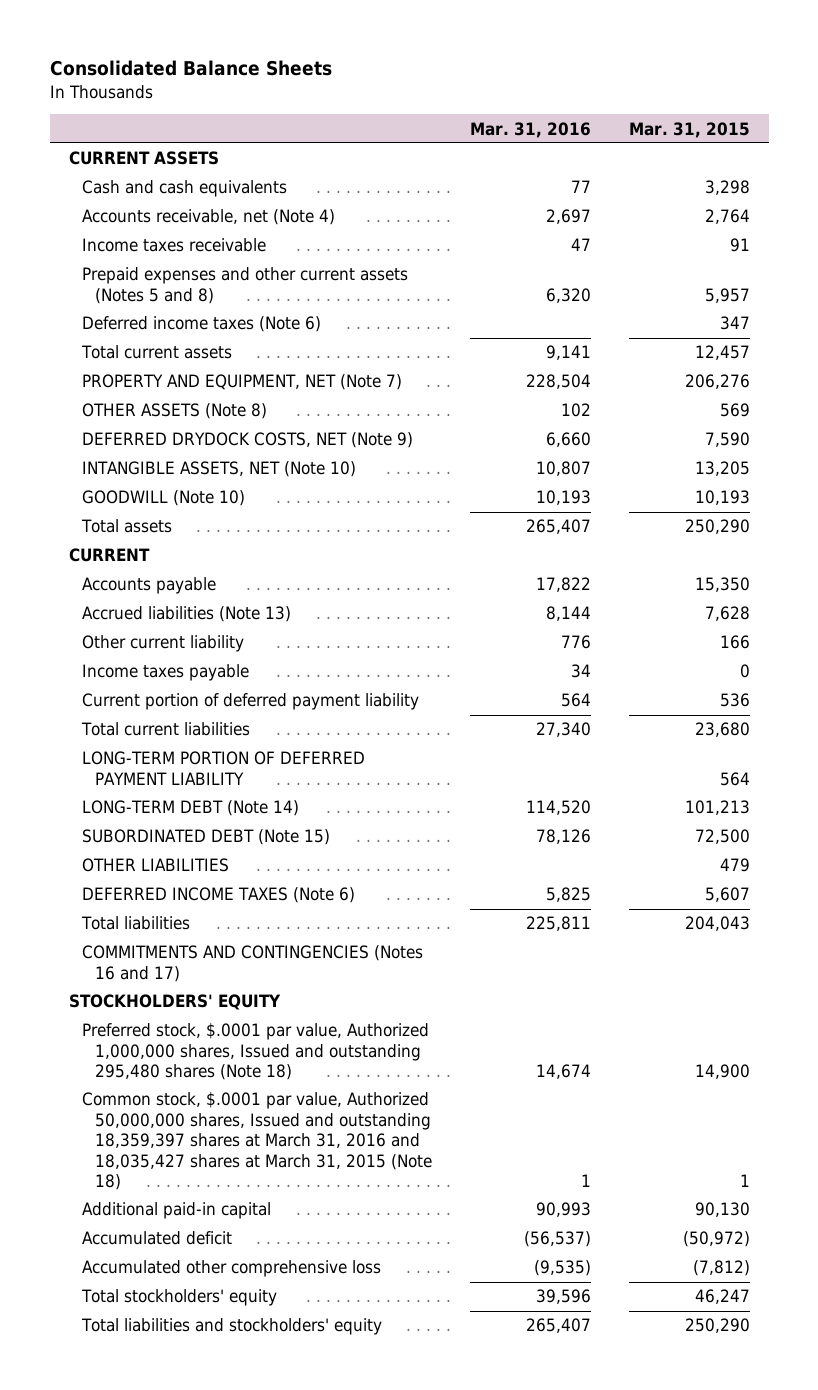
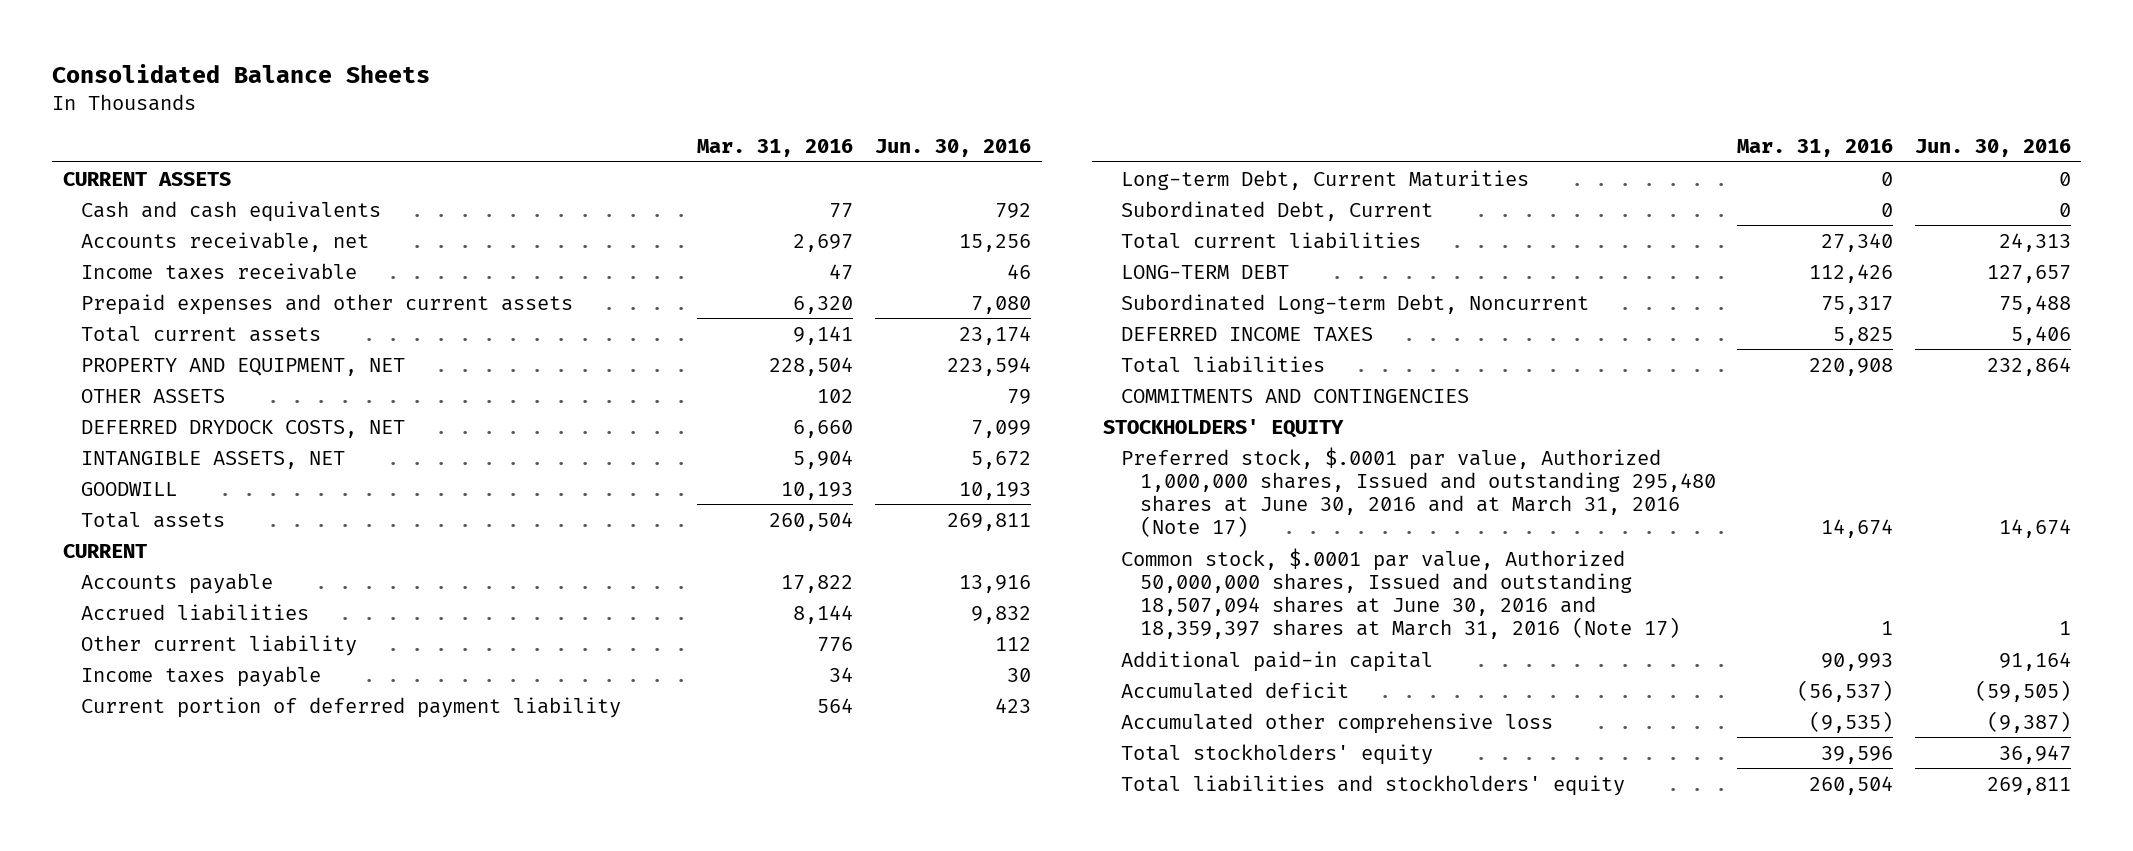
- | Mar. 31, 2016 | Mar. 31, 2015
+ | Mar. 31, 2016 | Jun. 30, 2016
- Accounts receivable, net (Note 4) | 2,697 | 2,764
+ Accounts receivable, net | 2,697 | 15,256
- Prepaid expenses and other current assets (Notes 5 and 8) | 6,320 | 5,957
- Deferred income taxes (Note 6) | | 347
+ Prepaid expenses and other current assets | 6,320 | 7,080
- PROPERTY AND EQUIPMENT, NET (Note 7) | 228,504 | 206,276
- OTHER ASSETS (Note 8) | 102 | 569
- DEFERRED DRYDOCK COSTS, NET (Note 9) | 6,660 | 7,590
- INTANGIBLE ASSETS, NET (Note 10) | 10,807 | 13,205
- GOODWILL (Note 10) | 10,193 | 10,193
- Total assets | 265,407 | 250,290
+ PROPERTY AND EQUIPMENT, NET | 228,504 | 223,594
+ OTHER ASSETS | 102 | 79
+ DEFERRED DRYDOCK COSTS, NET | 6,660 | 7,099
+ INTANGIBLE ASSETS, NET | 5,904 | 5,672
+ GOODWILL | 10,193 | 10,193
+ Total assets | 260,504 | 269,811
- Accrued liabilities (Note 13) | 8,144 | 7,628
+ Accrued liabilities | 8,144 | 9,832
+ Long-term Debt, Current Maturities | 0 | 0
+ Subordinated Debt, Current | 0 | 0
- LONG-TERM PORTION OF DEFERRED PAYMENT LIABILITY | | 564
- LONG-TERM DEBT (Note 14) | 114,520 | 101,213
- SUBORDINATED DEBT (Note 15) | 78,126 | 72,500
- OTHER LIABILITIES | | 479
- DEFERRED INCOME TAXES (Note 6) | 5,825 | 5,607
- Total liabilities | 225,811 | 204,043
- COMMITMENTS AND CONTINGENCIES (Notes 16 and 17)
+ LONG-TERM DEBT | 112,426 | 127,657
+ Subordinated Long-term Debt, Noncurrent | 75,317 | 75,488
+ DEFERRED INCOME TAXES | 5,825 | 5,406
+ Total liabilities | 220,908 | 232,864
+ COMMITMENTS AND CONTINGENCIES
- Preferred stock, $.0001 par value, Authorized 1,000,000 shares, Issued and outstanding 295,480 shares (Note 18) | 14,674 | 14,900
- Common stock, $.0001 par value, Authorized 50,000,000 shares, Issued and outstanding 18,359,397 shares at March 31, 2016 and 18,035,427 shares at March 31, 2015 (Note 18) | 1 | 1
+ Preferred stock, $.0001 par value, Authorized 1,000,000 shares, Issued and outstanding 295,480 shares at June 30, 2016 and at March 31, 2016 (Note 17) | 14,674 | 14,674
+ Common stock, $.0001 par value, Authorized 50,000,000 shares, Issued and outstanding 18,507,094 shares at June 30, 2016 and 18,359,397 shares at March 31, 2016 (Note 17) | 1 | 1
- Total liabilities and stockholders' equity | 265,407 | 250,290
+ Total liabilities and stockholders' equity | 260,504 | 269,811

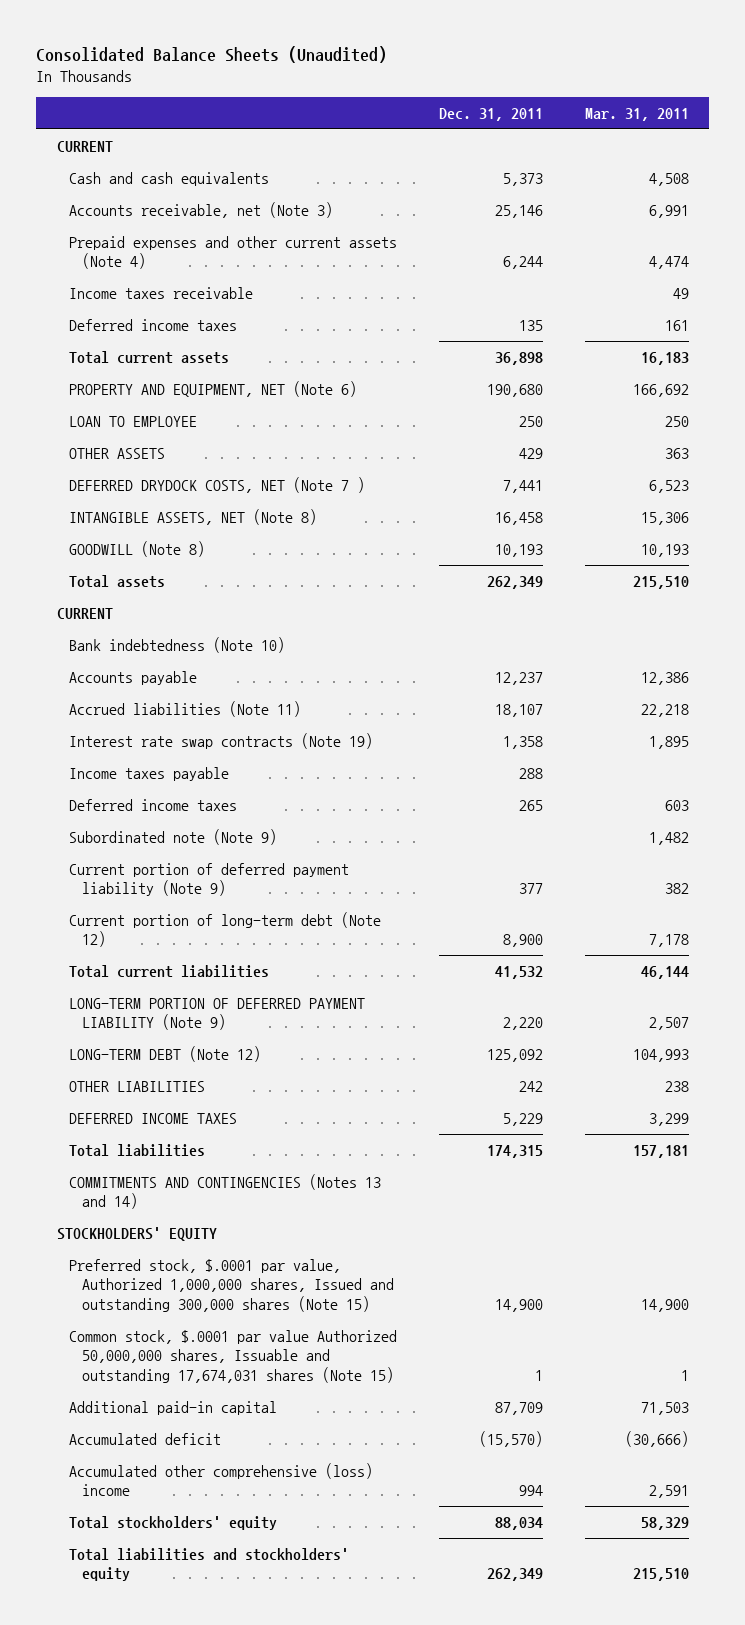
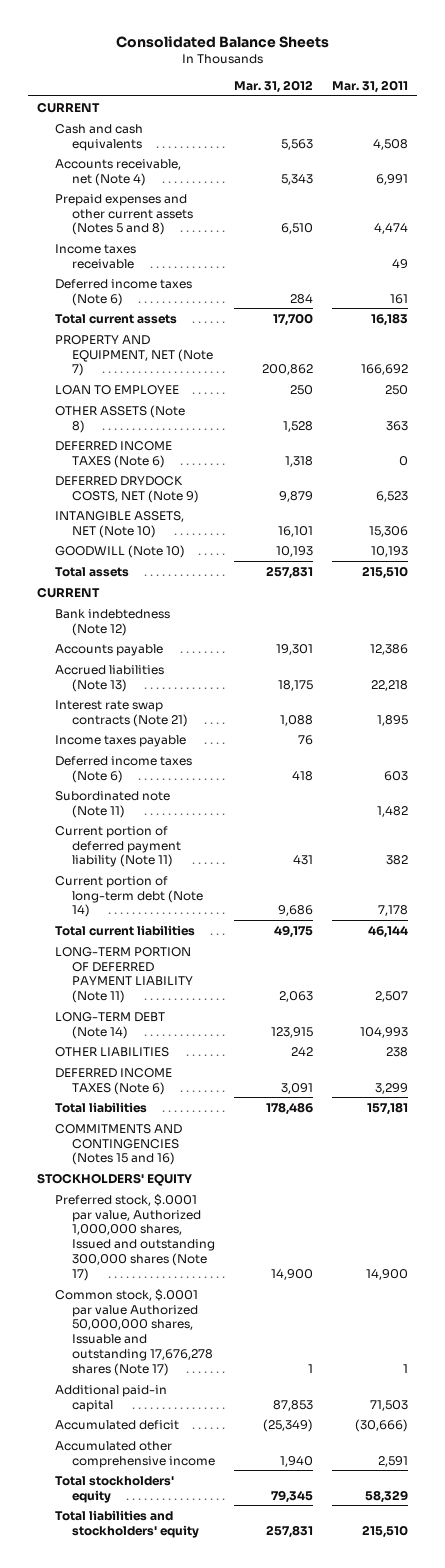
- Consolidated Balance Sheets (Unaudited)
+ Consolidated Balance Sheets
- | Dec. 31, 2011 | Mar. 31, 2011
+ | Mar. 31, 2012 | Mar. 31, 2011
- Accounts receivable, net (Note 3) | 25,146 | 6,991
- Prepaid expenses and other current assets (Note 4) | 6,244 | 4,474
+ Accounts receivable, net (Note 4) | 5,343 | 6,991
+ Prepaid expenses and other current assets (Notes 5 and 8) | 6,510 | 4,474
- Deferred income taxes | 135 | 161
+ Deferred income taxes (Note 6) | 284 | 161
- PROPERTY AND EQUIPMENT, NET (Note 6) | 190,680 | 166,692
+ PROPERTY AND EQUIPMENT, NET (Note 7) | 200,862 | 166,692
- OTHER ASSETS | 429 | 363
- DEFERRED DRYDOCK COSTS, NET (Note 7 ) | 7,441 | 6,523
- INTANGIBLE ASSETS, NET (Note 8) | 16,458 | 15,306
- GOODWILL (Note 8) | 10,193 | 10,193
+ OTHER ASSETS (Note 8) | 1,528 | 363
+ DEFERRED INCOME TAXES (Note 6) | 1,318 | 0
+ DEFERRED DRYDOCK COSTS, NET (Note 9) | 9,879 | 6,523
+ INTANGIBLE ASSETS, NET (Note 10) | 16,101 | 15,306
+ GOODWILL (Note 10) | 10,193 | 10,193
- Bank indebtedness (Note 10)
+ Bank indebtedness (Note 12)
- Accrued liabilities (Note 11) | 18,107 | 22,218
- Interest rate swap contracts (Note 19) | 1,358 | 1,895
+ Accrued liabilities (Note 13) | 18,175 | 22,218
+ Interest rate swap contracts (Note 21) | 1,088 | 1,895
- Deferred income taxes | 265 | 603
- Subordinated note (Note 9) | | 1,482
- Current portion of deferred payment liability (Note 9) | 377 | 382
- Current portion of long-term debt (Note 12) | 8,900 | 7,178
+ Deferred income taxes (Note 6) | 418 | 603
+ Subordinated note (Note 11) | | 1,482
+ Current portion of deferred payment liability (Note 11) | 431 | 382
+ Current portion of long-term debt (Note 14) | 9,686 | 7,178
- LONG-TERM PORTION OF DEFERRED PAYMENT LIABILITY (Note 9) | 2,220 | 2,507
- LONG-TERM DEBT (Note 12) | 125,092 | 104,993
+ LONG-TERM PORTION OF DEFERRED PAYMENT LIABILITY (Note 11) | 2,063 | 2,507
+ LONG-TERM DEBT (Note 14) | 123,915 | 104,993
- DEFERRED INCOME TAXES | 5,229 | 3,299
+ DEFERRED INCOME TAXES (Note 6) | 3,091 | 3,299
- COMMITMENTS AND CONTINGENCIES (Notes 13 and 14)
+ COMMITMENTS AND CONTINGENCIES (Notes 15 and 16)
- Preferred stock, $.0001 par value, Authorized 1,000,000 shares, Issued and outstanding 300,000 shares (Note 15) | 14,900 | 14,900
- Common stock, $.0001 par value Authorized 50,000,000 shares, Issuable and outstanding 17,674,031 shares (Note 15) | 1 | 1
+ Preferred stock, $.0001 par value, Authorized 1,000,000 shares, Issued and outstanding 300,000 shares (Note 17) | 14,900 | 14,900
+ Common stock, $.0001 par value Authorized 50,000,000 shares, Issuable and outstanding 17,676,278 shares (Note 17) | 1 | 1
- Accumulated other comprehensive (loss) income | 994 | 2,591
+ Accumulated other comprehensive income | 1,940 | 2,591

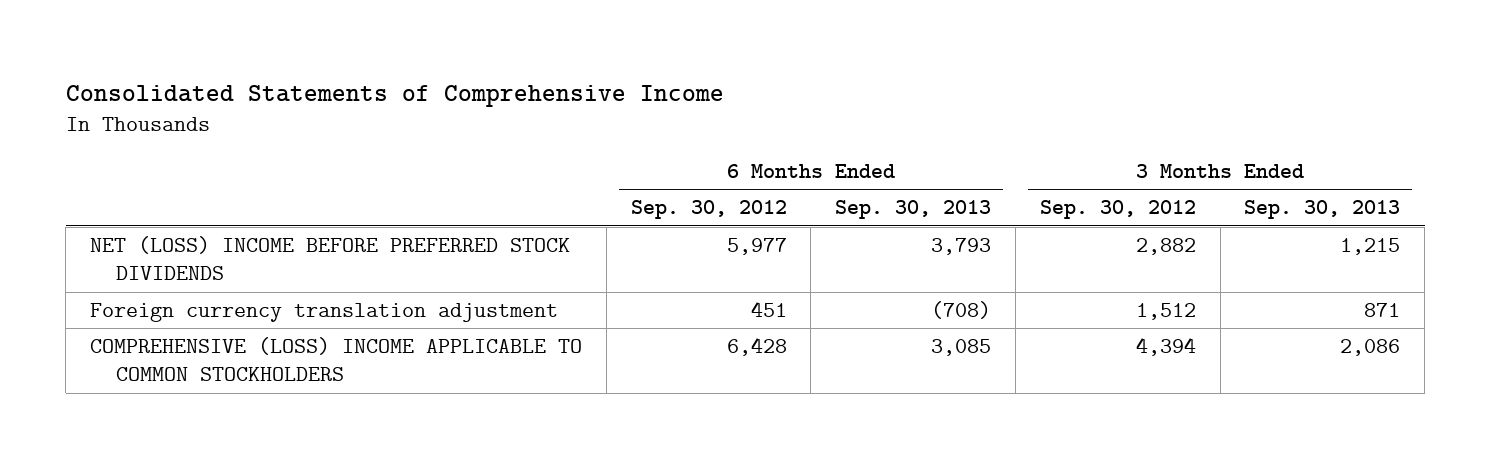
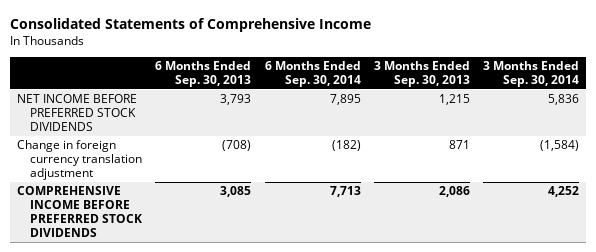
- | 6 Months Ended Sep. 30, 2012 | 6 Months Ended Sep. 30, 2013 | 3 Months Ended Sep. 30, 2012 | 3 Months Ended Sep. 30, 2013
+ | 6 Months Ended Sep. 30, 2013 | 6 Months Ended Sep. 30, 2014 | 3 Months Ended Sep. 30, 2013 | 3 Months Ended Sep. 30, 2014
- NET (LOSS) INCOME BEFORE PREFERRED STOCK DIVIDENDS | 5,977 | 3,793 | 2,882 | 1,215
- Foreign currency translation adjustment | 451 | (708) | 1,512 | 871
- COMPREHENSIVE (LOSS) INCOME APPLICABLE TO COMMON STOCKHOLDERS | 6,428 | 3,085 | 4,394 | 2,086
+ NET INCOME BEFORE PREFERRED STOCK DIVIDENDS | 3,793 | 7,895 | 1,215 | 5,836
+ Change in foreign currency translation adjustment | (708) | (182) | 871 | (1,584)
+ COMPREHENSIVE INCOME BEFORE PREFERRED STOCK DIVIDENDS | 3,085 | 7,713 | 2,086 | 4,252

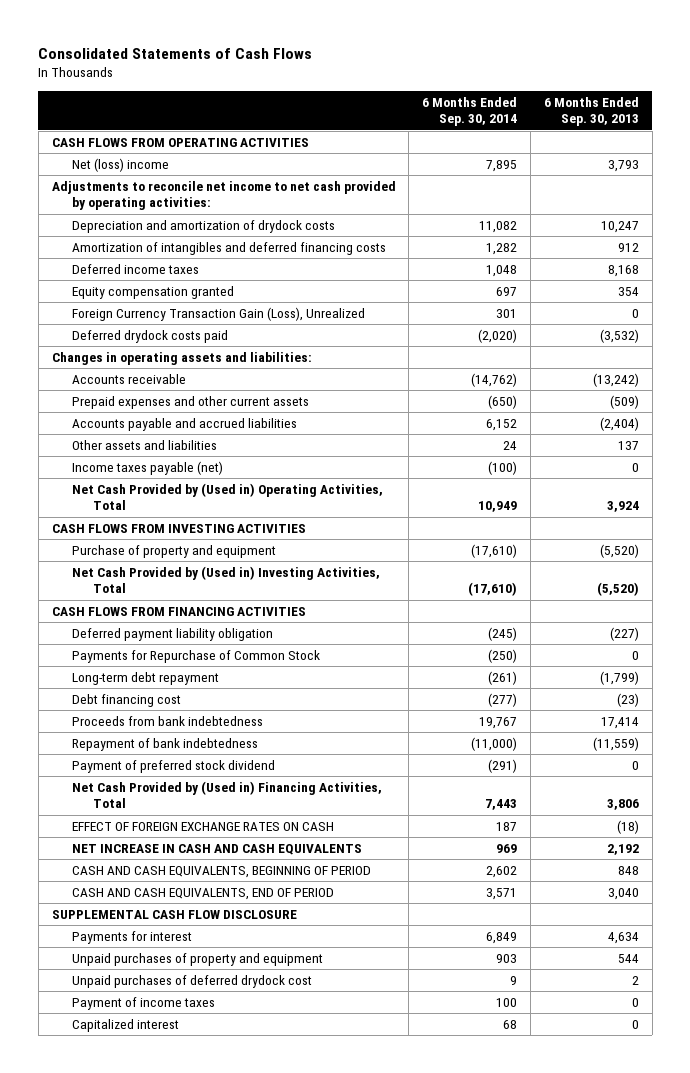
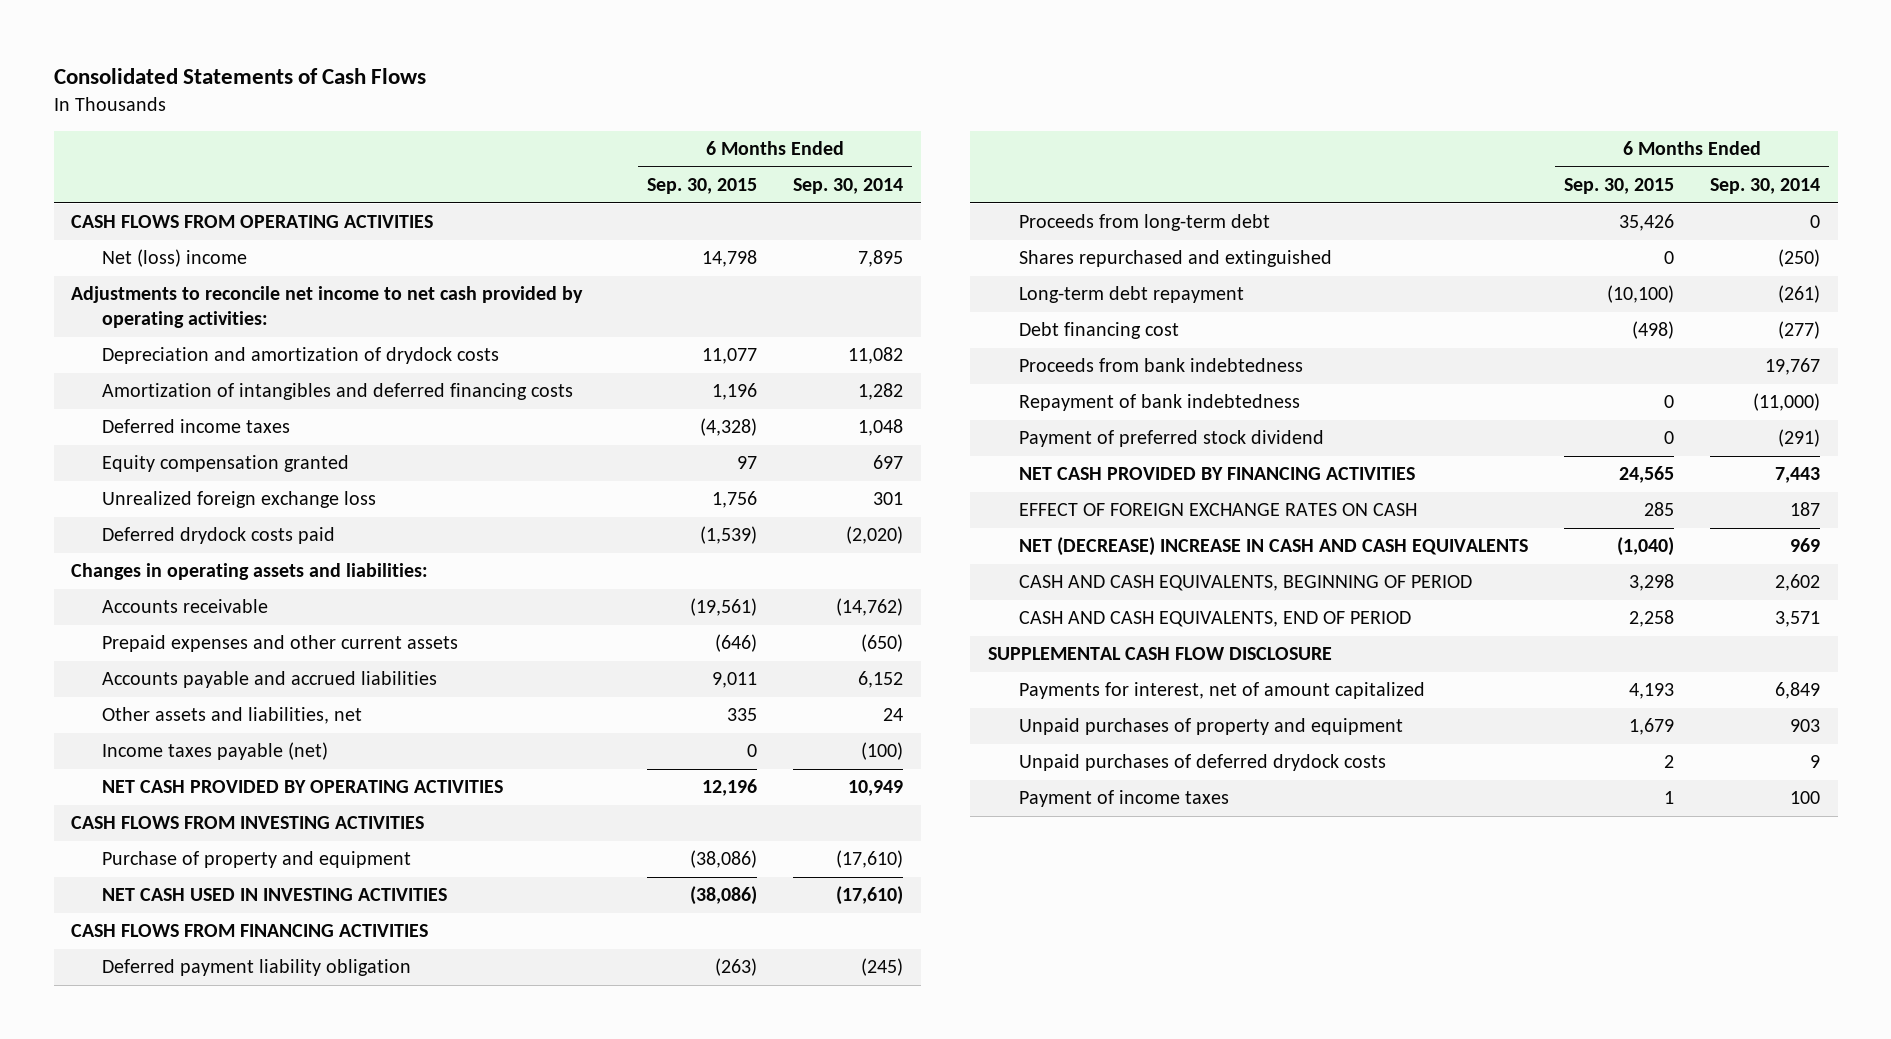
- | 6 Months Ended Sep. 30, 2014 | 6 Months Ended Sep. 30, 2013
+ | 6 Months Ended Sep. 30, 2015 | 6 Months Ended Sep. 30, 2014
- Foreign Currency Transaction Gain (Loss), Unrealized | 301 | 0
+ Unrealized foreign exchange loss | 1,756 | 301
- Other assets and liabilities | 24 | 137
+ Other assets and liabilities, net | 335 | 24
- Net Cash Provided by (Used in) Operating Activities, Total | 10,949 | 3,924
+ NET CASH PROVIDED BY OPERATING ACTIVITIES | 12,196 | 10,949
- Net Cash Provided by (Used in) Investing Activities, Total | (17,610) | (5,520)
+ NET CASH USED IN INVESTING ACTIVITIES | (38,086) | (17,610)
- Payments for Repurchase of Common Stock | (250) | 0
+ Proceeds from long-term debt | 35,426 | 0
+ Shares repurchased and extinguished | 0 | (250)
- Net Cash Provided by (Used in) Financing Activities, Total | 7,443 | 3,806
+ NET CASH PROVIDED BY FINANCING ACTIVITIES | 24,565 | 7,443
- NET INCREASE IN CASH AND CASH EQUIVALENTS | 969 | 2,192
+ NET (DECREASE) INCREASE IN CASH AND CASH EQUIVALENTS | (1,040) | 969
- Payments for interest | 6,849 | 4,634
+ Payments for interest, net of amount capitalized | 4,193 | 6,849
- Unpaid purchases of deferred drydock cost | 9 | 2
+ Unpaid purchases of deferred drydock costs | 2 | 9
- Capitalized interest | 68 | 0

